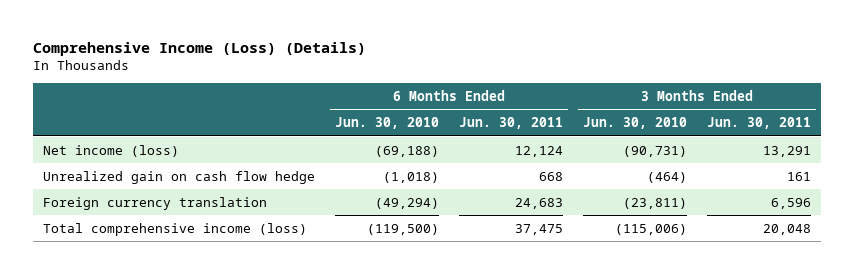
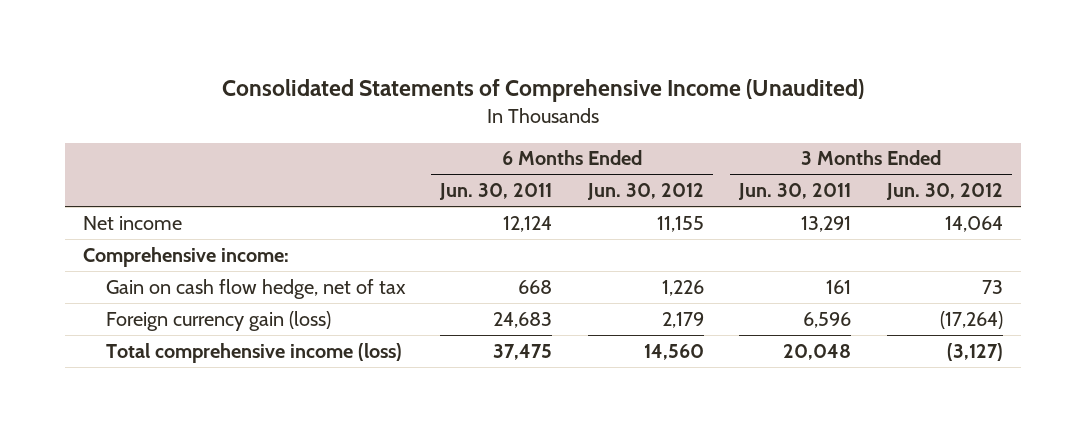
- Comprehensive Income (Loss) (Details)
+ Consolidated Statements of Comprehensive Income (Unaudited)
- | 6 Months Ended Jun. 30, 2010 | 6 Months Ended Jun. 30, 2011 | 3 Months Ended Jun. 30, 2010 | 3 Months Ended Jun. 30, 2011
+ | 6 Months Ended Jun. 30, 2011 | 6 Months Ended Jun. 30, 2012 | 3 Months Ended Jun. 30, 2011 | 3 Months Ended Jun. 30, 2012
- Net income (loss) | (69,188) | 12,124 | (90,731) | 13,291
- Unrealized gain on cash flow hedge | (1,018) | 668 | (464) | 161
- Foreign currency translation | (49,294) | 24,683 | (23,811) | 6,596
+ Net income | 12,124 | 11,155 | 13,291 | 14,064
+ Comprehensive income:
+ Gain on cash flow hedge, net of tax | 668 | 1,226 | 161 | 73
+ Foreign currency gain (loss) | 24,683 | 2,179 | 6,596 | (17,264)

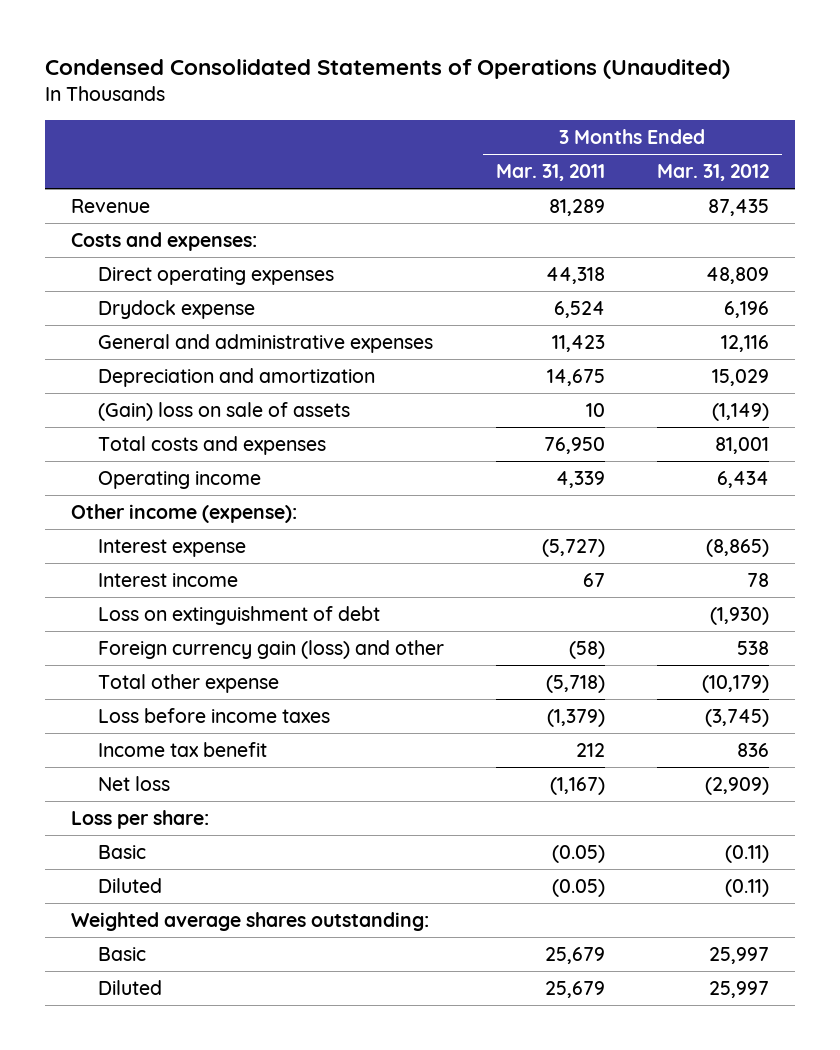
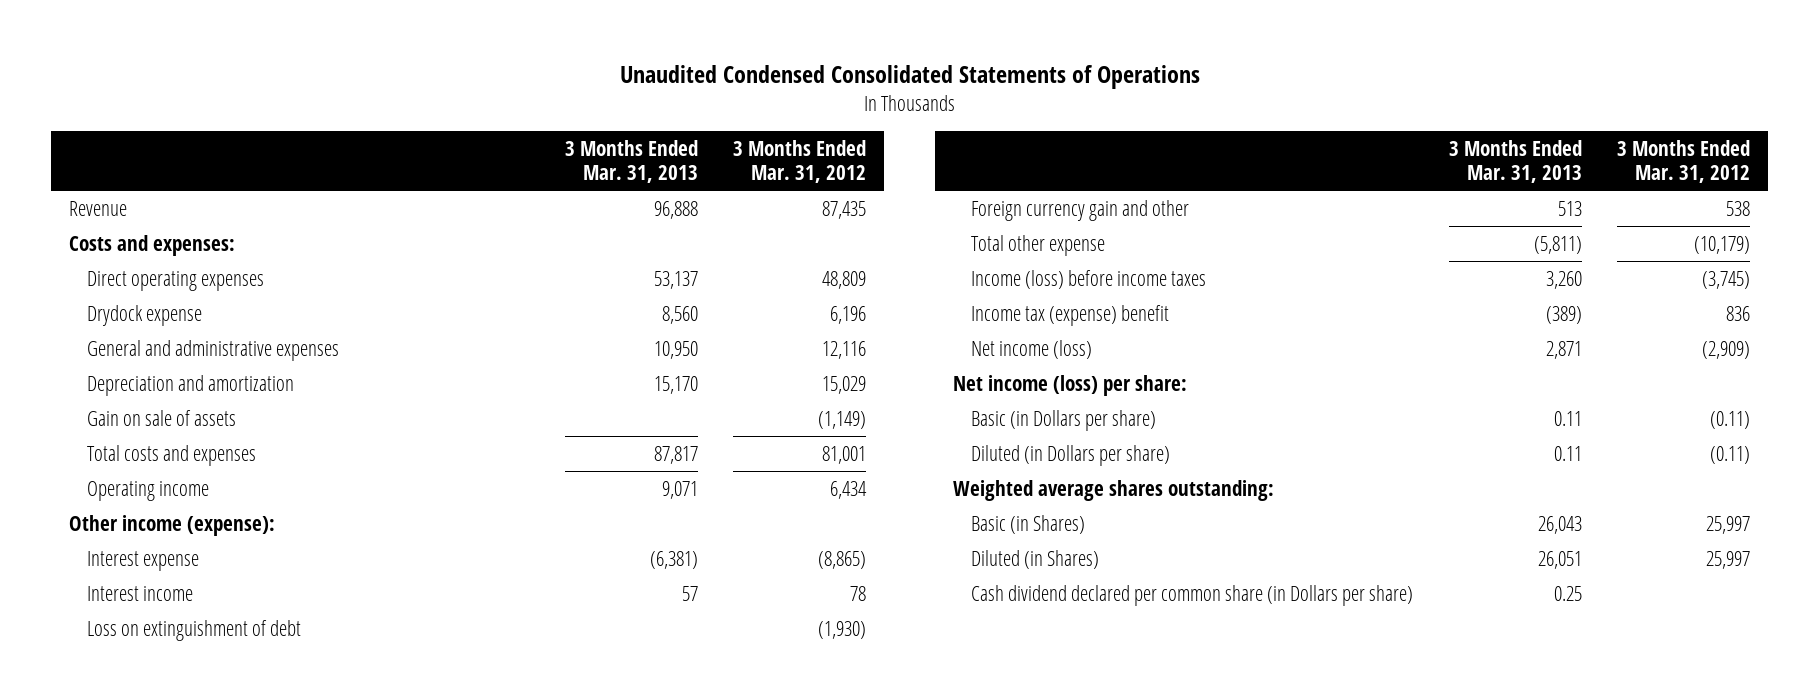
- Condensed Consolidated Statements of Operations (Unaudited)
+ Unaudited Condensed Consolidated Statements of Operations
- | 3 Months Ended Mar. 31, 2011 | 3 Months Ended Mar. 31, 2012
+ | 3 Months Ended Mar. 31, 2013 | 3 Months Ended Mar. 31, 2012
- (Gain) loss on sale of assets | 10 | (1,149)
+ Gain on sale of assets | | (1,149)
- Foreign currency gain (loss) and other | (58) | 538
+ Foreign currency gain and other | 513 | 538
- Loss before income taxes | (1,379) | (3,745)
- Income tax benefit | 212 | 836
- Net loss | (1,167) | (2,909)
- Loss per share:
- Basic | (0.05) | (0.11)
- Diluted | (0.05) | (0.11)
+ Income (loss) before income taxes | 3,260 | (3,745)
+ Income tax (expense) benefit | (389) | 836
+ Net income (loss) | 2,871 | (2,909)
+ Net income (loss) per share:
+ Basic (in Dollars per share) | 0.11 | (0.11)
+ Diluted (in Dollars per share) | 0.11 | (0.11)
- Basic | 25,679 | 25,997
- Diluted | 25,679 | 25,997
+ Basic (in Shares) | 26,043 | 25,997
+ Diluted (in Shares) | 26,051 | 25,997
+ Cash dividend declared per common share (in Dollars per share) | 0.25 |

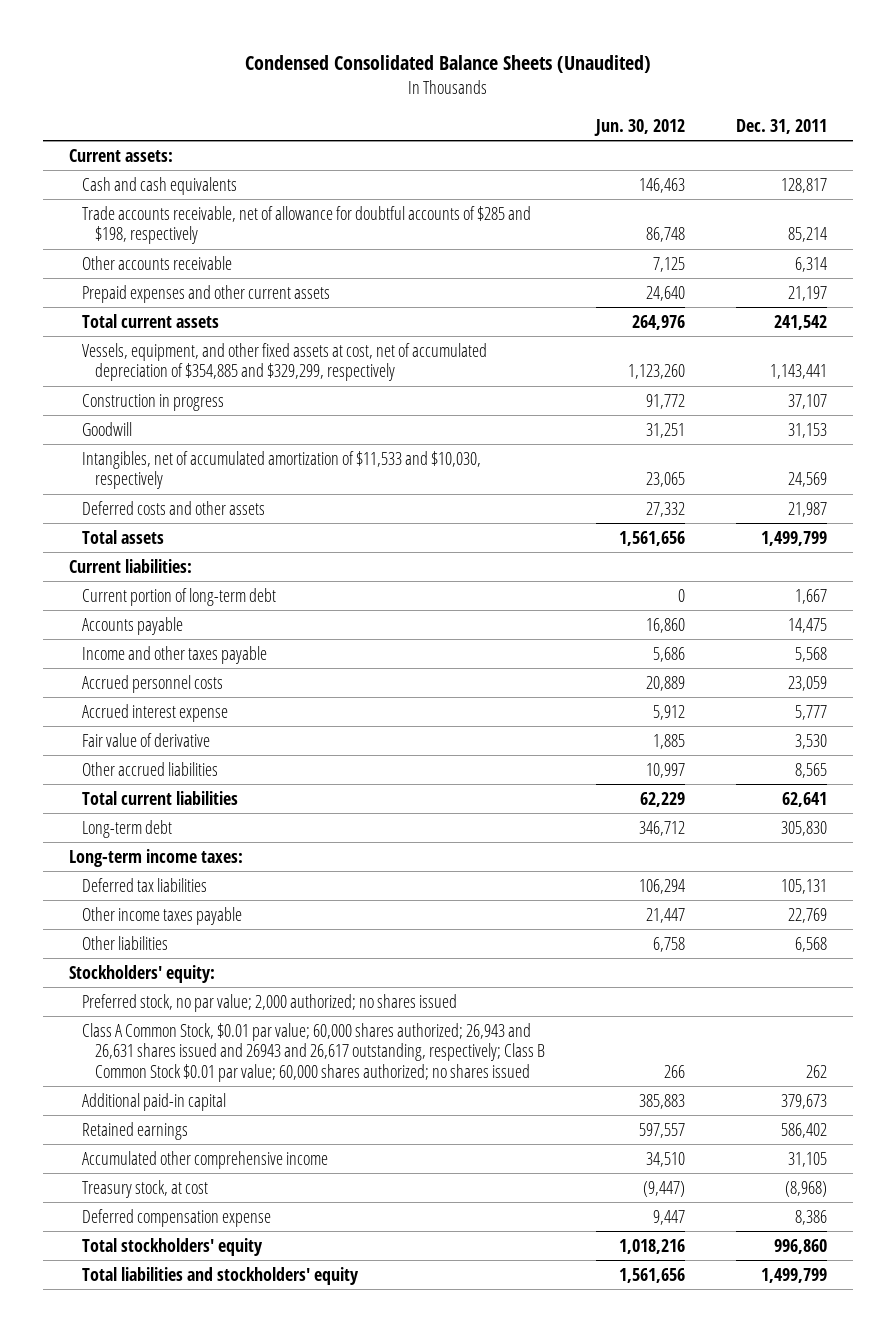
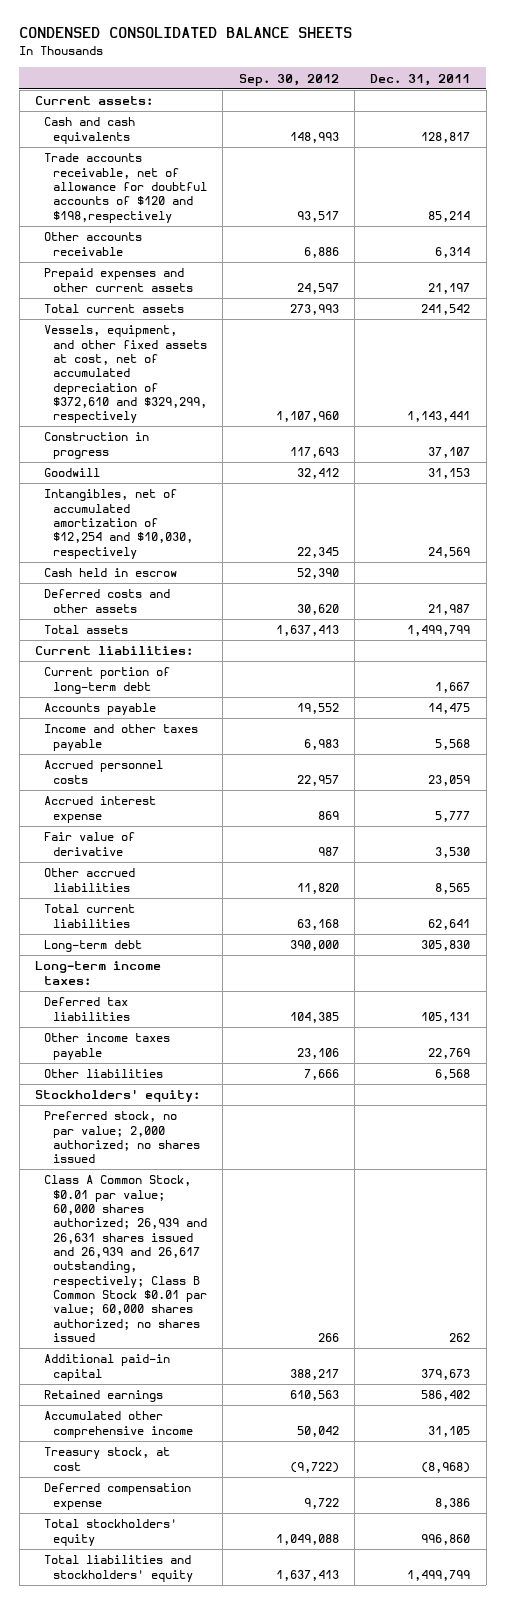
- Condensed Consolidated Balance Sheets (Unaudited)
+ CONDENSED CONSOLIDATED BALANCE SHEETS
- | Jun. 30, 2012 | Dec. 31, 2011
+ | Sep. 30, 2012 | Dec. 31, 2011
- Trade accounts receivable, net of allowance for doubtful accounts of $285 and $198, respectively | 86,748 | 85,214
+ Trade accounts receivable, net of allowance for doubtful accounts of $120 and $198,respectively | 93,517 | 85,214
- Vessels, equipment, and other fixed assets at cost, net of accumulated depreciation of $354,885 and $329,299, respectively | 1,123,260 | 1,143,441
+ Vessels, equipment, and other fixed assets at cost, net of accumulated depreciation of $372,610 and $329,299, respectively | 1,107,960 | 1,143,441
- Intangibles, net of accumulated amortization of $11,533 and $10,030, respectively | 23,065 | 24,569
+ Intangibles, net of accumulated amortization of $12,254 and $10,030, respectively | 22,345 | 24,569
+ Cash held in escrow | 52,390 |
- Class A Common Stock, $0.01 par value; 60,000 shares authorized; 26,943 and 26,631 shares issued and 26943 and 26,617 outstanding, respectively; Class B Common Stock $0.01 par value; 60,000 shares authorized; no shares issued | 266 | 262
+ Class A Common Stock, $0.01 par value; 60,000 shares authorized; 26,939 and 26,631 shares issued and 26,939 and 26,617 outstanding, respectively; Class B Common Stock $0.01 par value; 60,000 shares authorized; no shares issued | 266 | 262

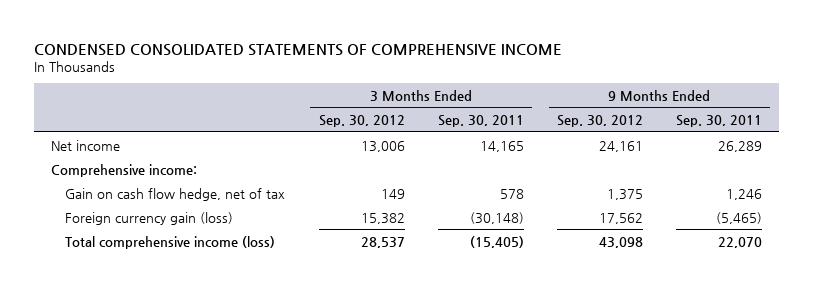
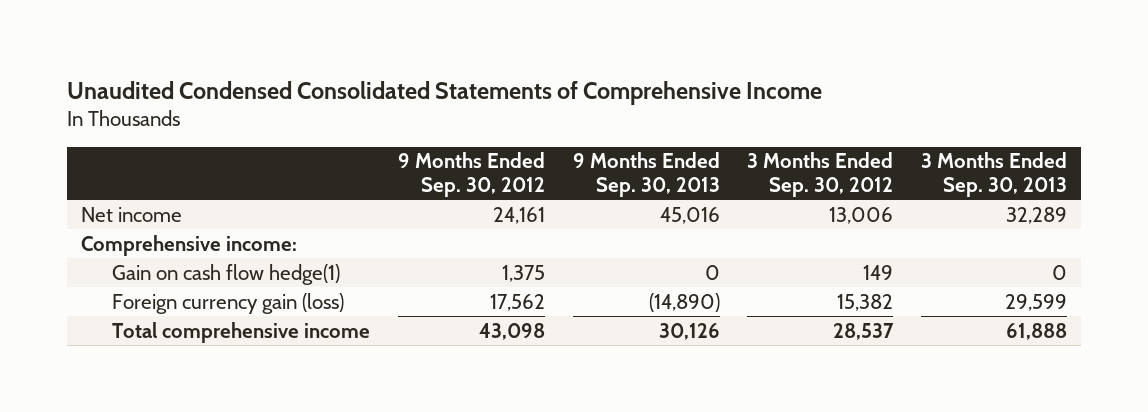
- CONDENSED CONSOLIDATED STATEMENTS OF COMPREHENSIVE INCOME
+ Unaudited Condensed Consolidated Statements of Comprehensive Income
- | 3 Months Ended Sep. 30, 2012 | 3 Months Ended Sep. 30, 2011 | 9 Months Ended Sep. 30, 2012 | 9 Months Ended Sep. 30, 2011
+ | 9 Months Ended Sep. 30, 2012 | 9 Months Ended Sep. 30, 2013 | 3 Months Ended Sep. 30, 2012 | 3 Months Ended Sep. 30, 2013
- Gain on cash flow hedge, net of tax | 149 | 578 | 1,375 | 1,246
+ Gain on cash flow hedge(1) | 1,375 | 0 | 149 | 0
- Total comprehensive income (loss) | 28,537 | (15,405) | 43,098 | 22,070
+ Total comprehensive income | 43,098 | 30,126 | 28,537 | 61,888

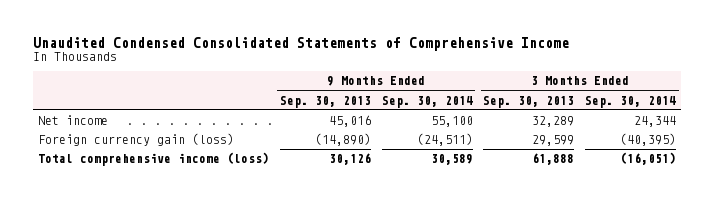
- | 9 Months Ended Sep. 30, 2012 | 9 Months Ended Sep. 30, 2013 | 3 Months Ended Sep. 30, 2012 | 3 Months Ended Sep. 30, 2013
+ | 9 Months Ended Sep. 30, 2013 | 9 Months Ended Sep. 30, 2014 | 3 Months Ended Sep. 30, 2013 | 3 Months Ended Sep. 30, 2014
- Comprehensive income:
- Gain on cash flow hedge(1) | 1,375 | 0 | 149 | 0
- Total comprehensive income | 43,098 | 30,126 | 28,537 | 61,888
+ Total comprehensive income (loss) | 30,126 | 30,589 | 61,888 | (16,051)

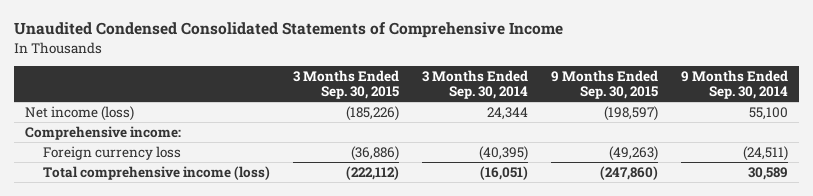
- | 9 Months Ended Sep. 30, 2013 | 9 Months Ended Sep. 30, 2014 | 3 Months Ended Sep. 30, 2013 | 3 Months Ended Sep. 30, 2014
+ | 3 Months Ended Sep. 30, 2015 | 3 Months Ended Sep. 30, 2014 | 9 Months Ended Sep. 30, 2015 | 9 Months Ended Sep. 30, 2014
- Net income | 45,016 | 55,100 | 32,289 | 24,344
- Foreign currency gain (loss) | (14,890) | (24,511) | 29,599 | (40,395)
+ Net income (loss) | (185,226) | 24,344 | (198,597) | 55,100
+ Comprehensive income:
+ Foreign currency loss | (36,886) | (40,395) | (49,263) | (24,511)

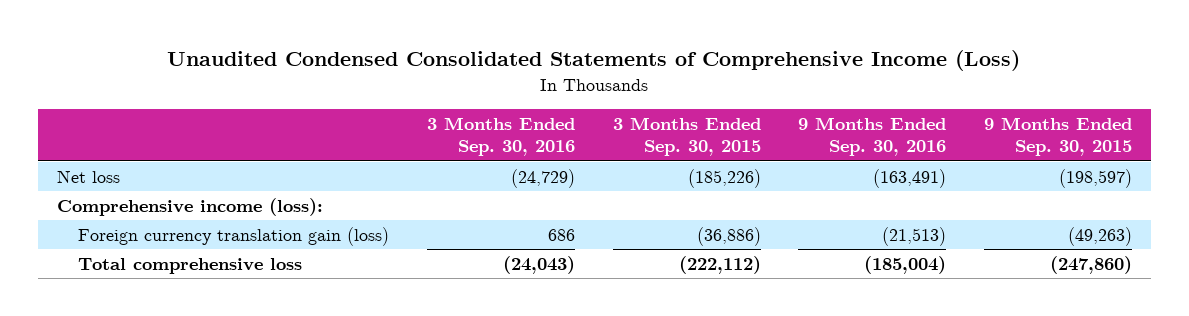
- Unaudited Condensed Consolidated Statements of Comprehensive Income
+ Unaudited Condensed Consolidated Statements of Comprehensive Income (Loss)
- | 3 Months Ended Sep. 30, 2015 | 3 Months Ended Sep. 30, 2014 | 9 Months Ended Sep. 30, 2015 | 9 Months Ended Sep. 30, 2014
+ | 3 Months Ended Sep. 30, 2016 | 3 Months Ended Sep. 30, 2015 | 9 Months Ended Sep. 30, 2016 | 9 Months Ended Sep. 30, 2015
- Net income (loss) | (185,226) | 24,344 | (198,597) | 55,100
- Comprehensive income:
- Foreign currency loss | (36,886) | (40,395) | (49,263) | (24,511)
- Total comprehensive income (loss) | (222,112) | (16,051) | (247,860) | 30,589
+ Net loss | (24,729) | (185,226) | (163,491) | (198,597)
+ Comprehensive income (loss):
+ Foreign currency translation gain (loss) | 686 | (36,886) | (21,513) | (49,263)
+ Total comprehensive loss | (24,043) | (222,112) | (185,004) | (247,860)

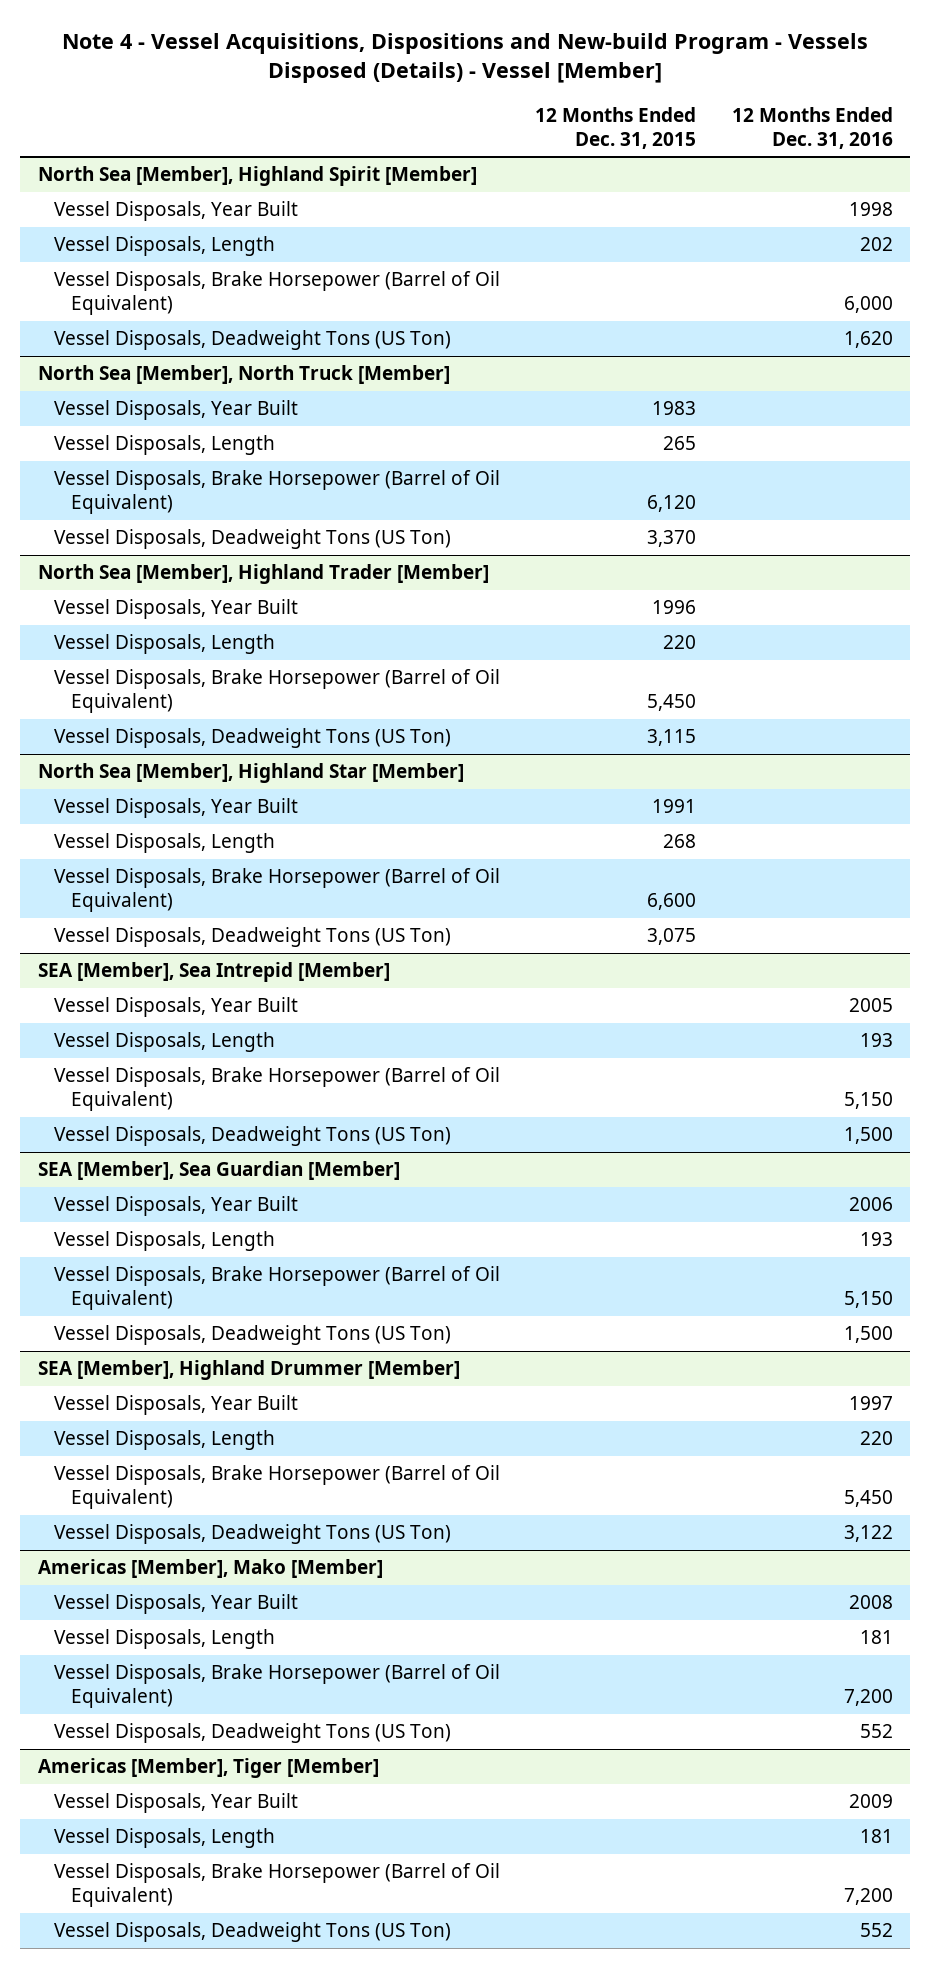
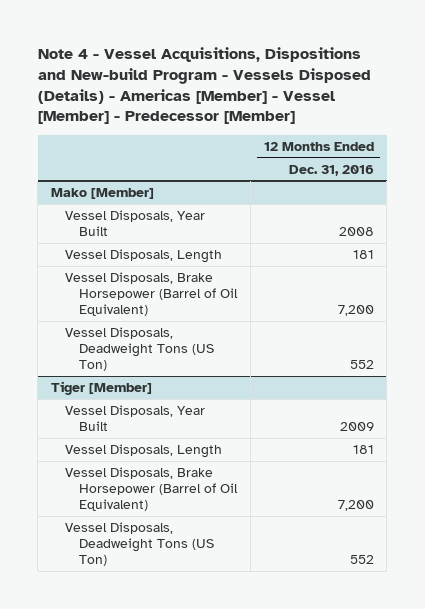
- Note 4 - Vessel Acquisitions, Dispositions and New-build Program - Vessels Disposed (Details) - Vessel [Member]
+ Note 4 - Vessel Acquisitions, Dispositions and New-build Program - Vessels Disposed (Details) - Americas [Member] - Vessel [Member] - Predecessor [Member]
- | 12 Months Ended Dec. 31, 2015 | 12 Months Ended Dec. 31, 2016
+ | 12 Months Ended Dec. 31, 2016
- North Sea [Member], Highland Spirit [Member]
- Vessel Disposals, Year Built | | 1998
- Vessel Disposals, Length | | 202
- Vessel Disposals, Brake Horsepower (Barrel of Oil Equivalent) | | 6,000
- Vessel Disposals, Deadweight Tons (US Ton) | | 1,620
- North Sea [Member], North Truck [Member]
- Vessel Disposals, Year Built | 1983 |
- Vessel Disposals, Length | 265 |
- Vessel Disposals, Brake Horsepower (Barrel of Oil Equivalent) | 6,120 |
- Vessel Disposals, Deadweight Tons (US Ton) | 3,370 |
- North Sea [Member], Highland Trader [Member]
- Vessel Disposals, Year Built | 1996 |
- Vessel Disposals, Length | 220 |
- Vessel Disposals, Brake Horsepower (Barrel of Oil Equivalent) | 5,450 |
- Vessel Disposals, Deadweight Tons (US Ton) | 3,115 |
- North Sea [Member], Highland Star [Member]
- Vessel Disposals, Year Built | 1991 |
- Vessel Disposals, Length | 268 |
- Vessel Disposals, Brake Horsepower (Barrel of Oil Equivalent) | 6,600 |
- Vessel Disposals, Deadweight Tons (US Ton) | 3,075 |
- SEA [Member], Sea Intrepid [Member]
- Vessel Disposals, Year Built | | 2005
- Vessel Disposals, Length | | 193
- Vessel Disposals, Brake Horsepower (Barrel of Oil Equivalent) | | 5,150
- Vessel Disposals, Deadweight Tons (US Ton) | | 1,500
- SEA [Member], Sea Guardian [Member]
- Vessel Disposals, Year Built | | 2006
- Vessel Disposals, Length | | 193
- Vessel Disposals, Brake Horsepower (Barrel of Oil Equivalent) | | 5,150
- Vessel Disposals, Deadweight Tons (US Ton) | | 1,500
- SEA [Member], Highland Drummer [Member]
- Vessel Disposals, Year Built | | 1997
- Vessel Disposals, Length | | 220
- Vessel Disposals, Brake Horsepower (Barrel of Oil Equivalent) | | 5,450
- Vessel Disposals, Deadweight Tons (US Ton) | | 3,122
- Americas [Member], Mako [Member]
+ Mako [Member]
- Americas [Member], Tiger [Member]
+ Tiger [Member]

